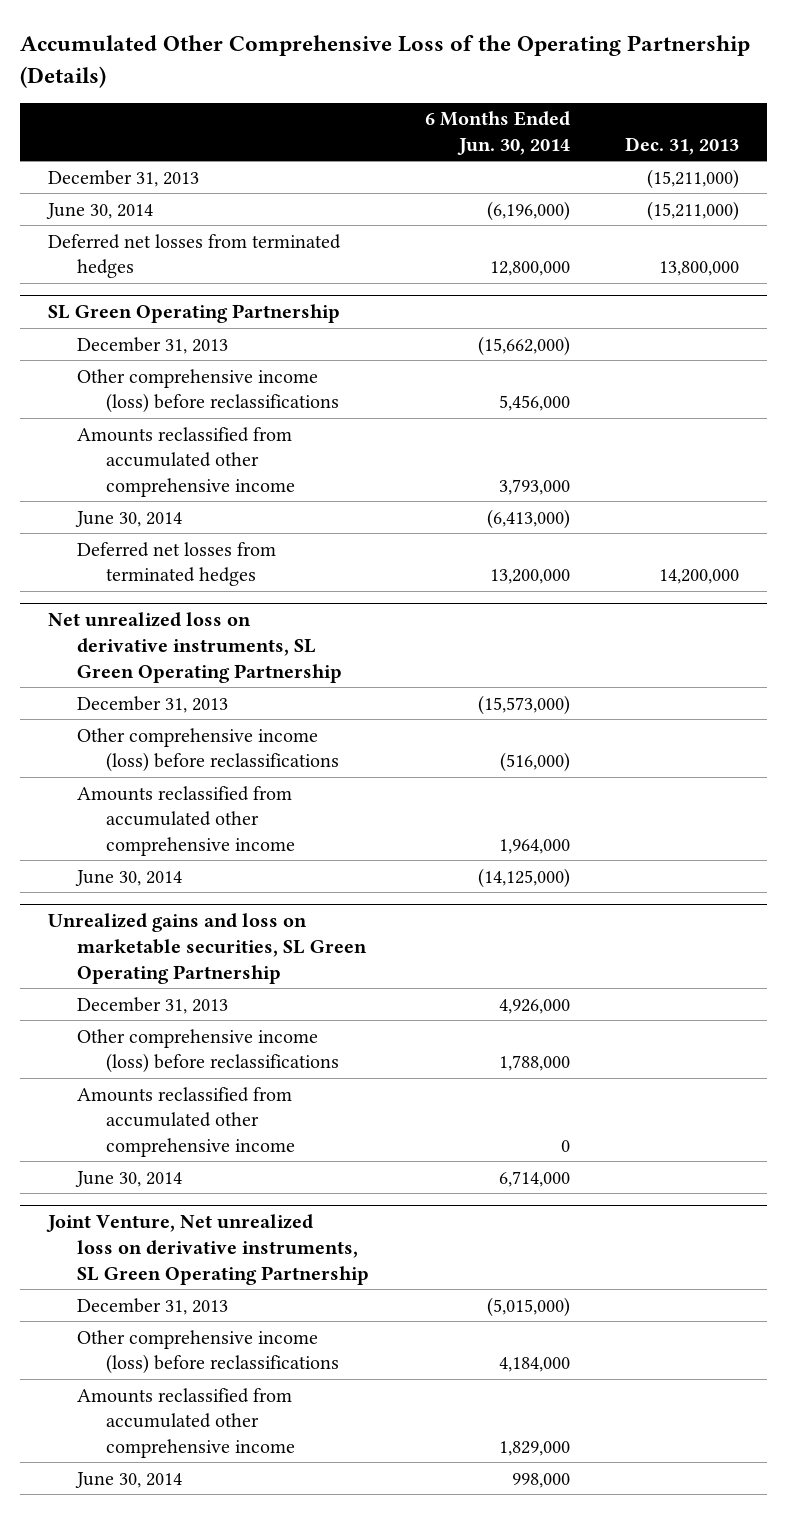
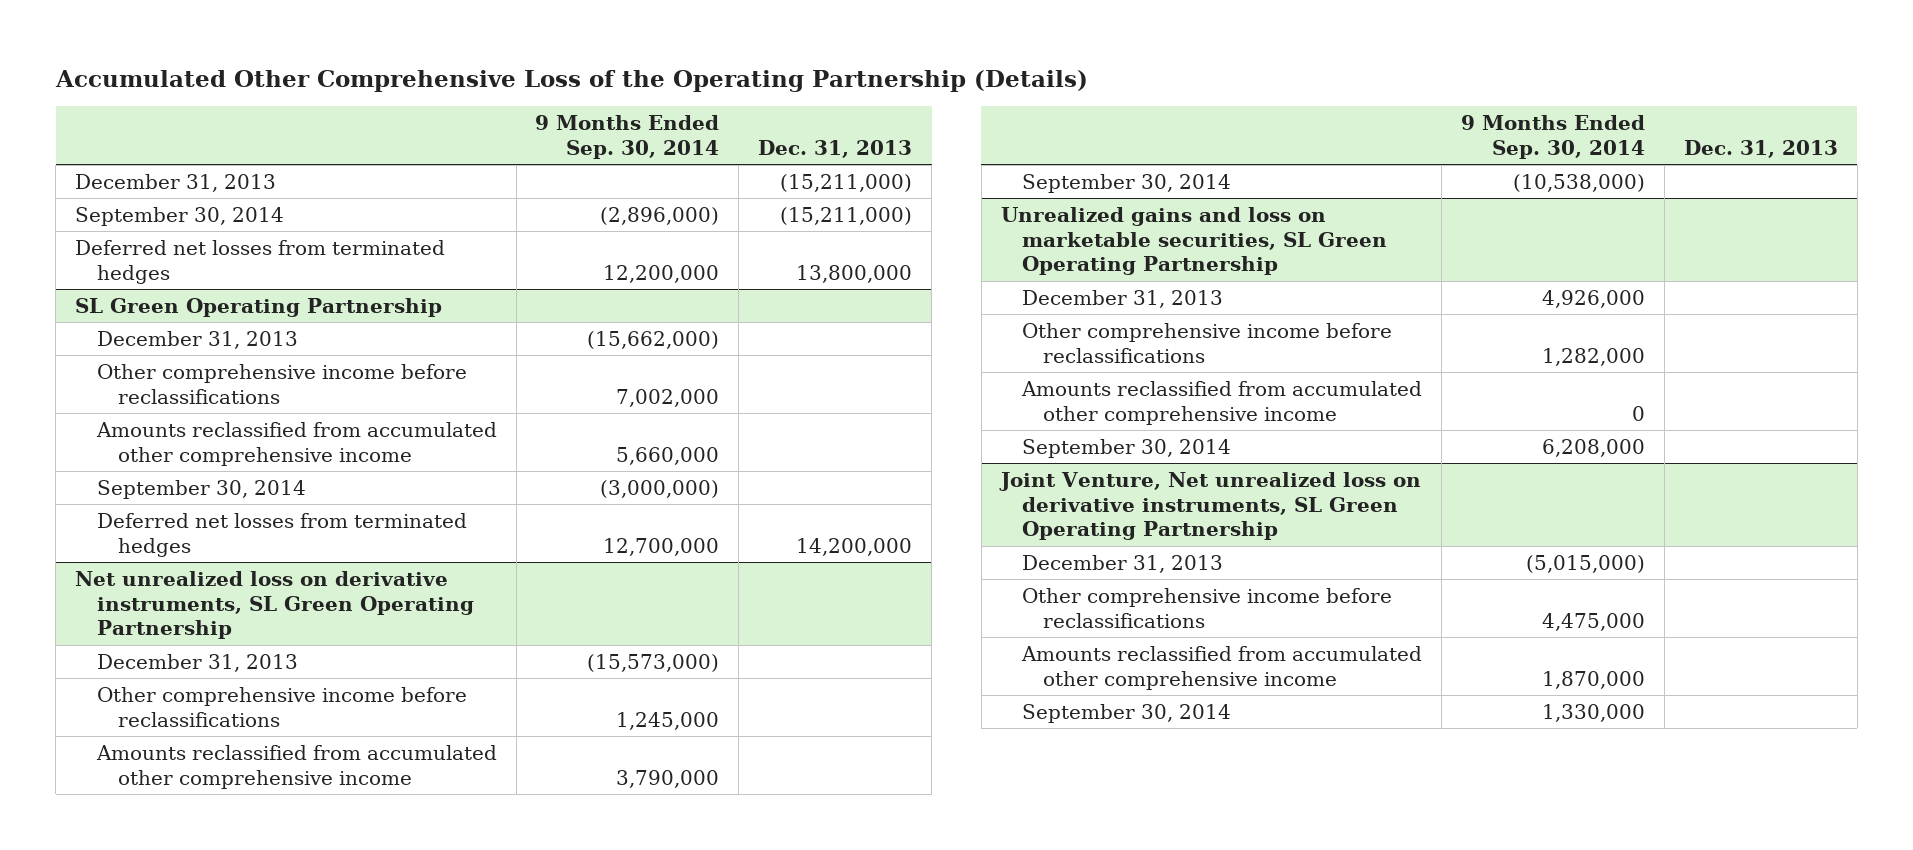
- | 6 Months Ended Jun. 30, 2014 | Dec. 31, 2013
+ | 9 Months Ended Sep. 30, 2014 | Dec. 31, 2013
- June 30, 2014 | (6,196,000) | (15,211,000)
+ September 30, 2014 | (2,896,000) | (15,211,000)
@ SL Green Operating Partnership
- Other comprehensive income (loss) before reclassifications | 5,456,000 |
+ Other comprehensive income before reclassifications | 7,002,000 |
- June 30, 2014 | (6,413,000) |
+ September 30, 2014 | (3,000,000) |
@ Net unrealized loss on derivative instruments, SL Green Operating Partnership
- Other comprehensive income (loss) before reclassifications | (516,000) |
+ Other comprehensive income before reclassifications | 1,245,000 |
- June 30, 2014 | (14,125,000) |
+ September 30, 2014 | (10,538,000) |
@ Unrealized gains and loss on marketable securities, SL Green Operating Partnership
- Other comprehensive income (loss) before reclassifications | 1,788,000 |
+ Other comprehensive income before reclassifications | 1,282,000 |
- June 30, 2014 | 6,714,000 |
+ September 30, 2014 | 6,208,000 |
@ Joint Venture, Net unrealized loss on derivative instruments, SL Green Operating Partnership
- Other comprehensive income (loss) before reclassifications | 4,184,000 |
+ Other comprehensive income before reclassifications | 4,475,000 |
- June 30, 2014 | 998,000 |
+ September 30, 2014 | 1,330,000 |

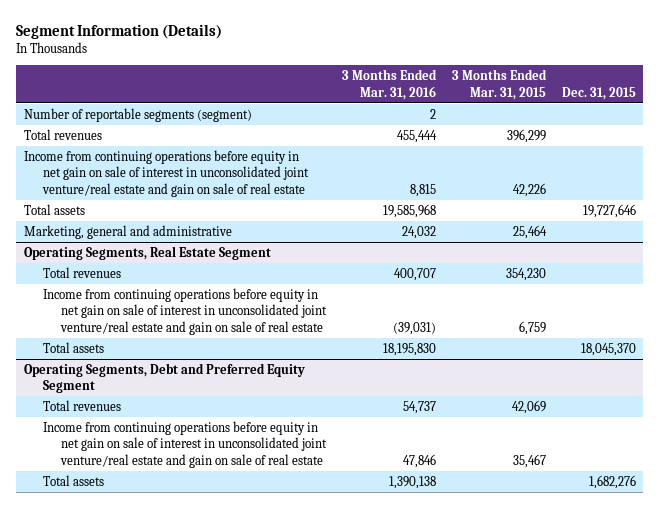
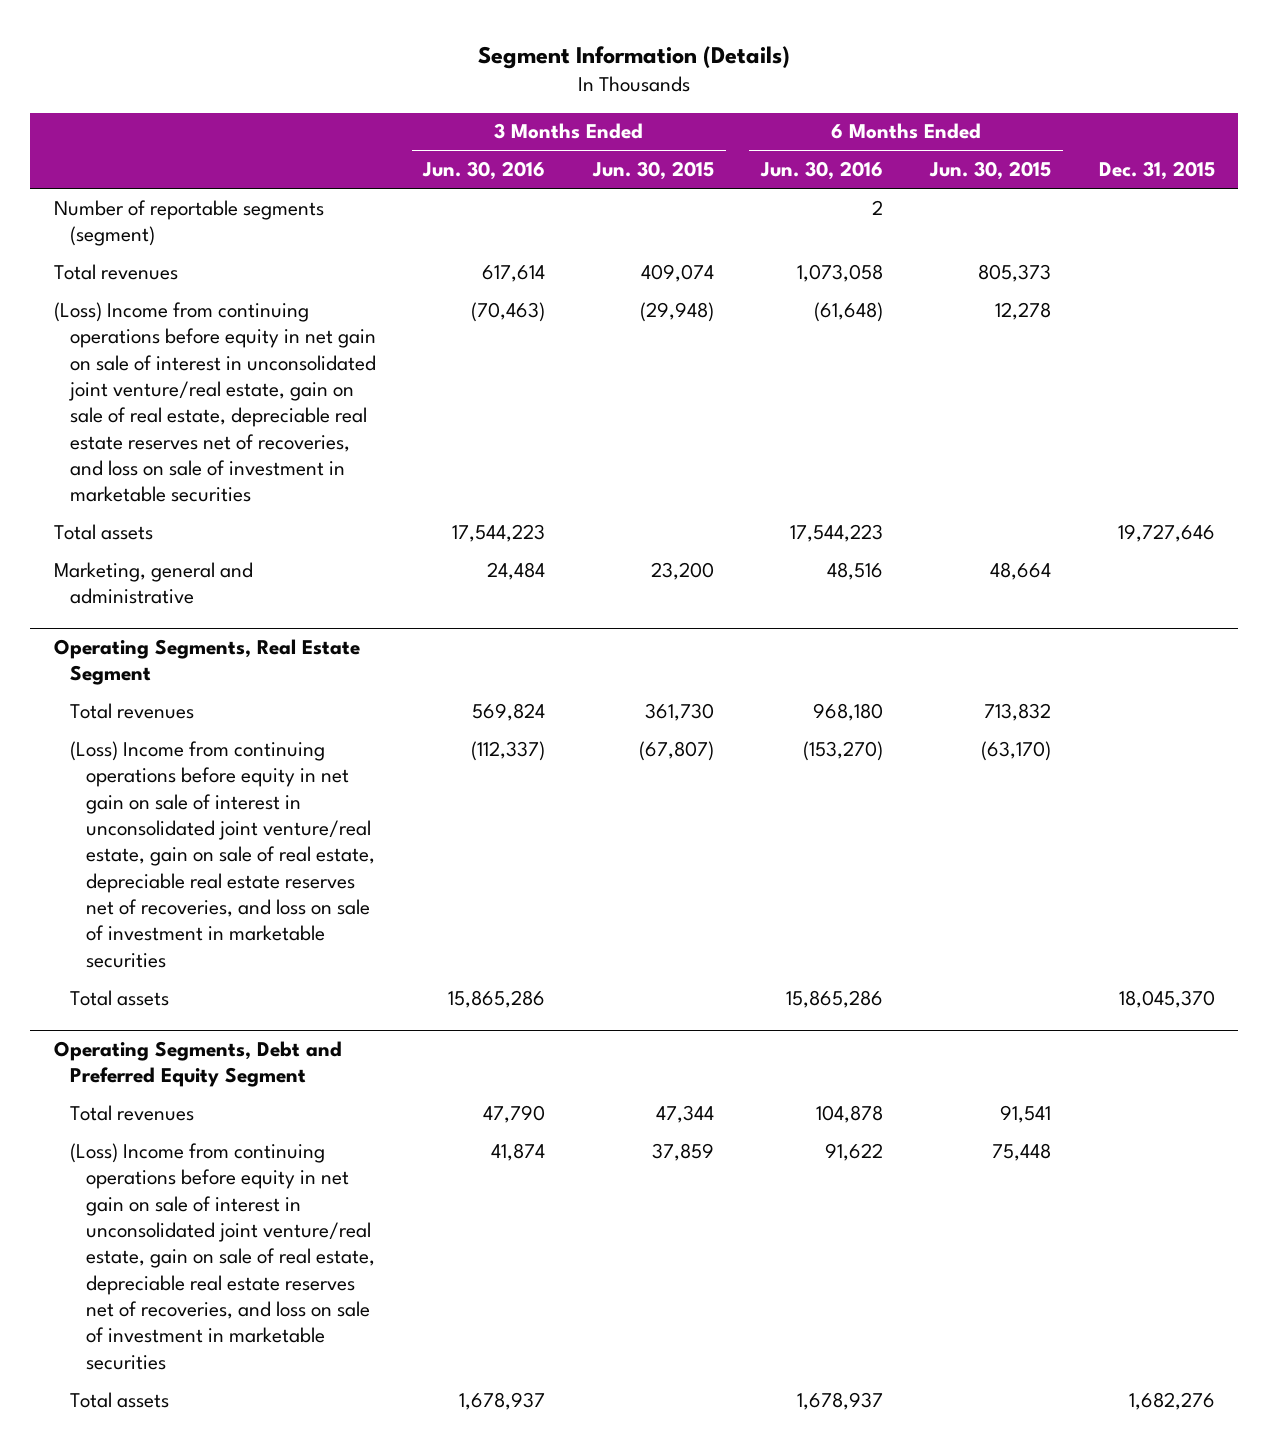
- | 3 Months Ended Mar. 31, 2016 | 3 Months Ended Mar. 31, 2015 | Dec. 31, 2015
+ | 3 Months Ended Jun. 30, 2016 | 3 Months Ended Jun. 30, 2015 | 6 Months Ended Jun. 30, 2016 | 6 Months Ended Jun. 30, 2015 | Dec. 31, 2015
- Income from continuing operations before equity in net gain on sale of interest in unconsolidated joint venture/real estate and gain on sale of real estate | 8,815 | 42,226 |
+ (Loss) Income from continuing operations before equity in net gain on sale of interest in unconsolidated joint venture/real estate, gain on sale of real estate, depreciable real estate reserves net of recoveries, and loss on sale of investment in marketable securities | (70,463) | (29,948) | (61,648) | 12,278 |
@ Operating Segments, Real Estate Segment
- Income from continuing operations before equity in net gain on sale of interest in unconsolidated joint venture/real estate and gain on sale of real estate | (39,031) | 6,759 |
+ (Loss) Income from continuing operations before equity in net gain on sale of interest in unconsolidated joint venture/real estate, gain on sale of real estate, depreciable real estate reserves net of recoveries, and loss on sale of investment in marketable securities | (112,337) | (67,807) | (153,270) | (63,170) |
@ Operating Segments, Debt and Preferred Equity Segment
- Income from continuing operations before equity in net gain on sale of interest in unconsolidated joint venture/real estate and gain on sale of real estate | 47,846 | 35,467 |
+ (Loss) Income from continuing operations before equity in net gain on sale of interest in unconsolidated joint venture/real estate, gain on sale of real estate, depreciable real estate reserves net of recoveries, and loss on sale of investment in marketable securities | 41,874 | 37,859 | 91,622 | 75,448 |

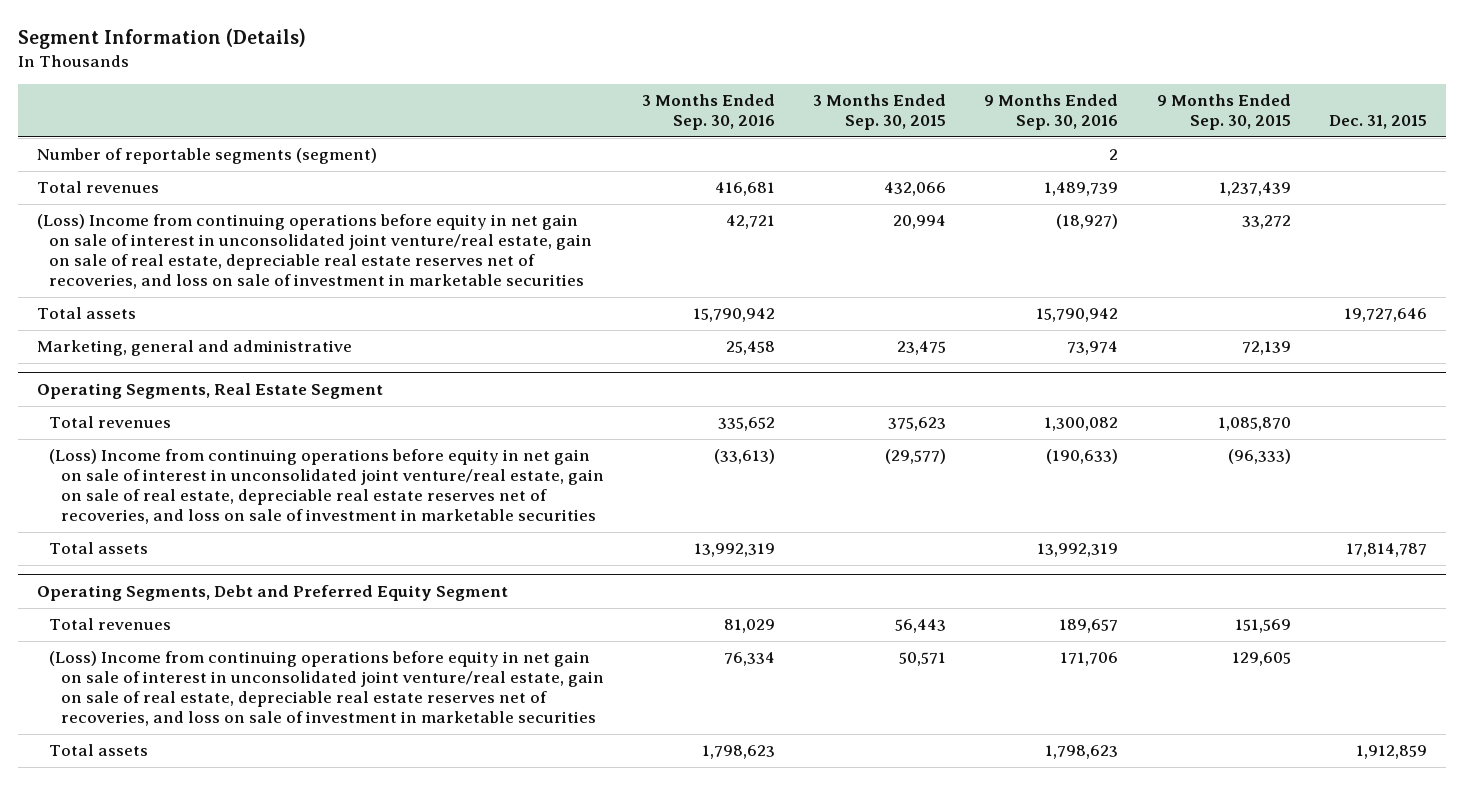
- | 3 Months Ended Jun. 30, 2016 | 3 Months Ended Jun. 30, 2015 | 6 Months Ended Jun. 30, 2016 | 6 Months Ended Jun. 30, 2015 | Dec. 31, 2015
+ | 3 Months Ended Sep. 30, 2016 | 3 Months Ended Sep. 30, 2015 | 9 Months Ended Sep. 30, 2016 | 9 Months Ended Sep. 30, 2015 | Dec. 31, 2015
@ Operating Segments, Real Estate Segment
- Total assets | 15,865,286 | | 15,865,286 | | 18,045,370
+ Total assets | 13,992,319 | | 13,992,319 | | 17,814,787
@ Operating Segments, Debt and Preferred Equity Segment
- Total assets | 1,678,937 | | 1,678,937 | | 1,682,276
+ Total assets | 1,798,623 | | 1,798,623 | | 1,912,859

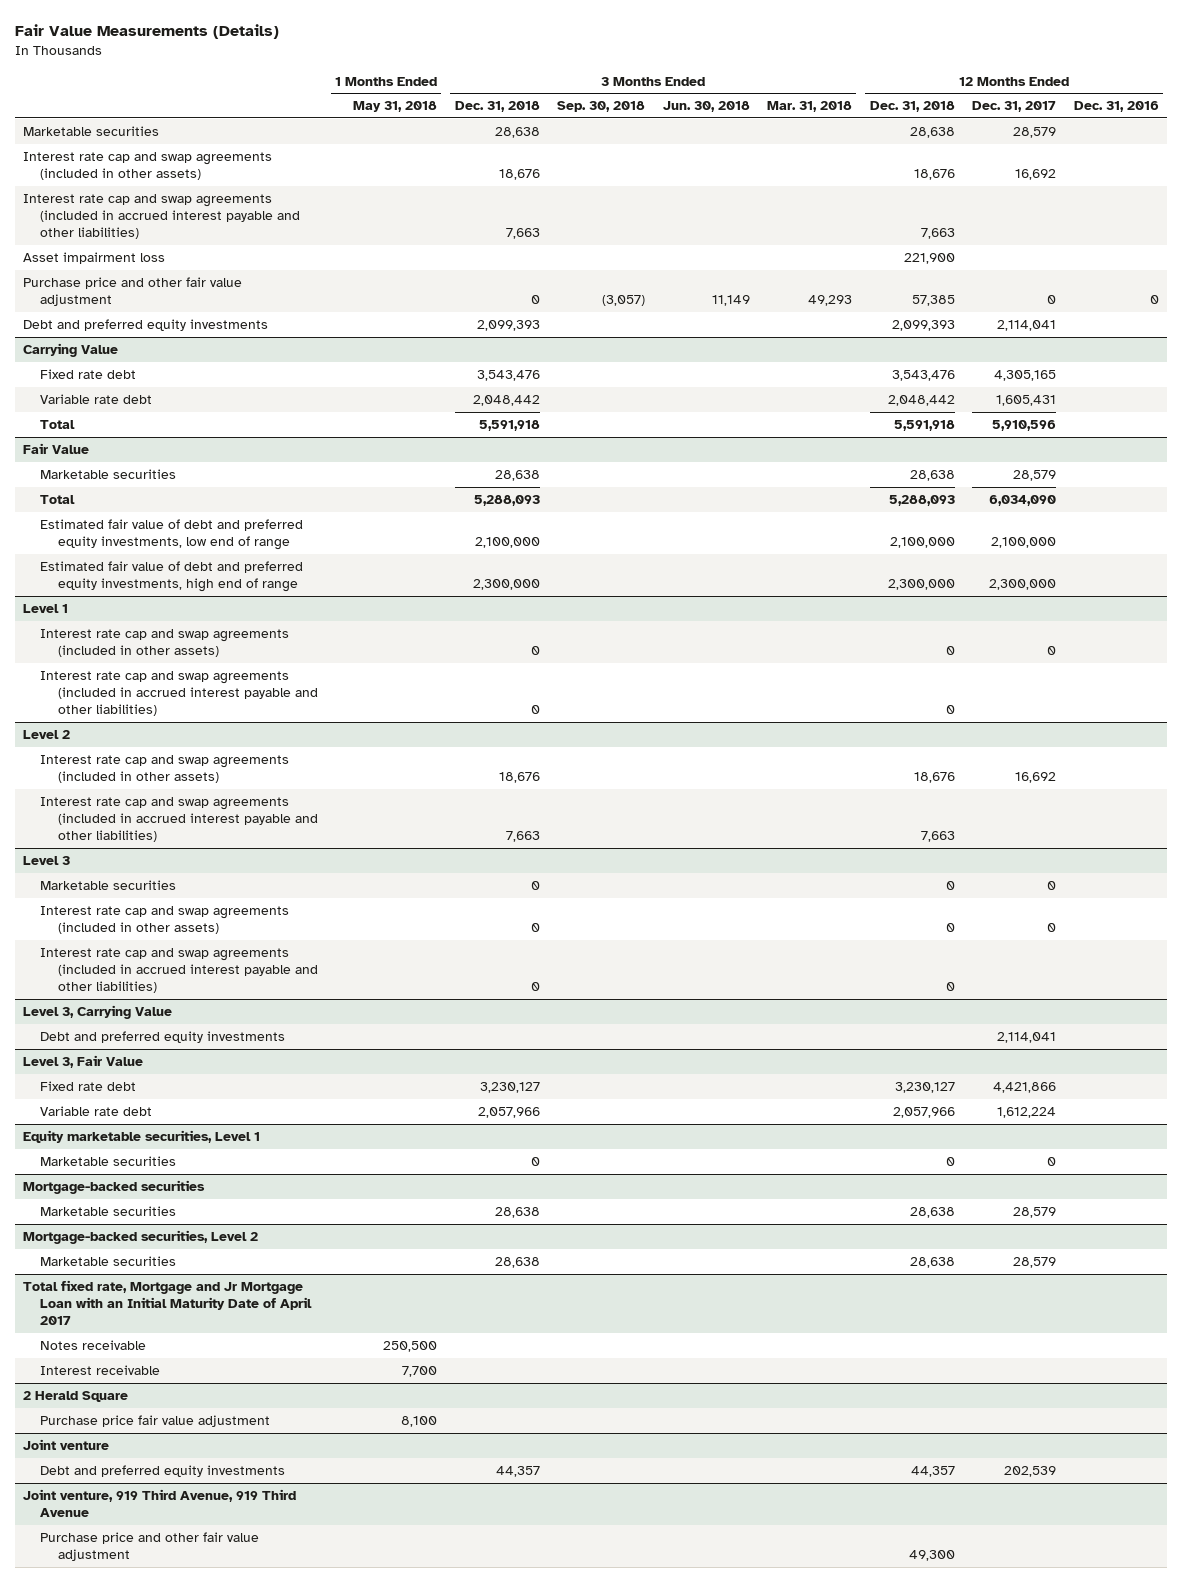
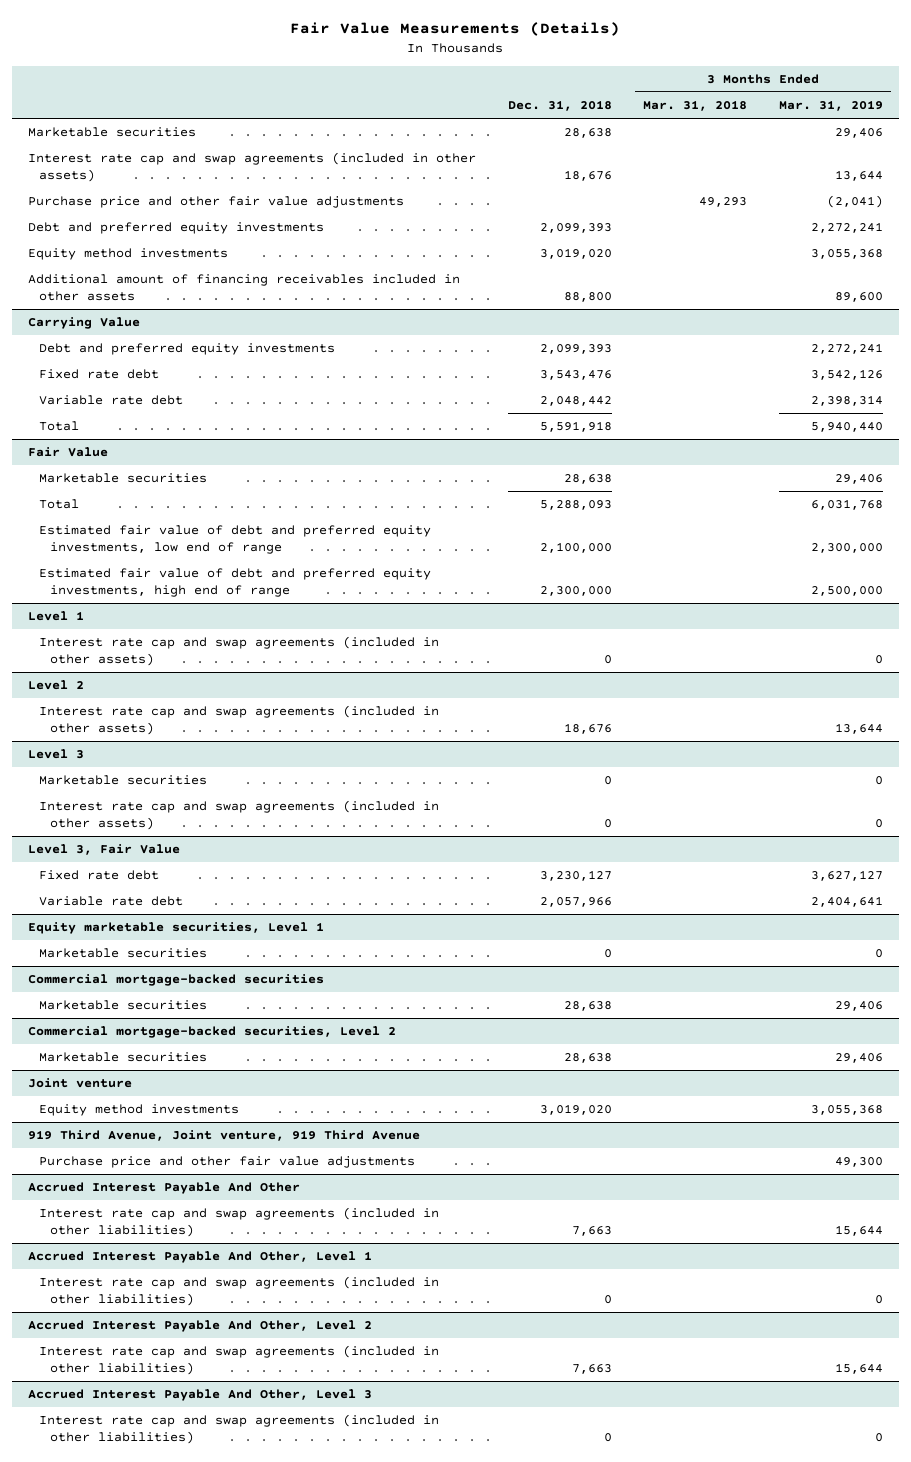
- | 1 Months Ended May 31, 2018 | 3 Months Ended Dec. 31, 2018 | 3 Months Ended Sep. 30, 2018 | 3 Months Ended Jun. 30, 2018 | 3 Months Ended Mar. 31, 2018 | 12 Months Ended Dec. 31, 2018 | 12 Months Ended Dec. 31, 2017 | 12 Months Ended Dec. 31, 2016
+ | Dec. 31, 2018 | 3 Months Ended Mar. 31, 2018 | 3 Months Ended Mar. 31, 2019
- Interest rate cap and swap agreements (included in accrued interest payable and other liabilities) | | 7,663 | | | | 7,663 | |
- Asset impairment loss | | | | | | 221,900 | |
- Purchase price and other fair value adjustment | | 0 | (3,057) | 11,149 | 49,293 | 57,385 | 0 | 0
+ Purchase price and other fair value adjustments | | 49,293 | (2,041)
+ Equity method investments | 3,019,020 | | 3,055,368
+ Additional amount of financing receivables included in other assets | 88,800 | | 89,600
@ Carrying Value
+ Debt and preferred equity investments | 2,099,393 | | 2,272,241
@ Level 1
- Interest rate cap and swap agreements (included in accrued interest payable and other liabilities) | | 0 | | | | 0 | |
@ Level 2
- Interest rate cap and swap agreements (included in accrued interest payable and other liabilities) | | 7,663 | | | | 7,663 | |
@ Level 3
- Interest rate cap and swap agreements (included in accrued interest payable and other liabilities) | | 0 | | | | 0 | |
- Level 3, Carrying Value
- Debt and preferred equity investments | | | | | | | 2,114,041 |
- Mortgage-backed securities
+ Commercial mortgage-backed securities
- Mortgage-backed securities, Level 2
+ Commercial mortgage-backed securities, Level 2
- Total fixed rate, Mortgage and Jr Mortgage Loan with an Initial Maturity Date of April 2017
- Notes receivable | 250,500 | | | | | | |
- Interest receivable | 7,700 | | | | | | |
- 2 Herald Square
- Purchase price fair value adjustment | 8,100 | | | | | | |
@ Joint venture
- Debt and preferred equity investments | | 44,357 | | | | 44,357 | 202,539 |
- Joint venture, 919 Third Avenue, 919 Third Avenue
- Purchase price and other fair value adjustment | | | | | | 49,300 | |
@ Joint venture
+ Equity method investments | 3,019,020 | | 3,055,368
+ 919 Third Avenue, Joint venture, 919 Third Avenue
+ Purchase price and other fair value adjustments | | | 49,300
+ Accrued Interest Payable And Other
+ Interest rate cap and swap agreements (included in other liabilities) | 7,663 | | 15,644
+ Accrued Interest Payable And Other, Level 1
+ Interest rate cap and swap agreements (included in other liabilities) | 0 | | 0
+ Accrued Interest Payable And Other, Level 2
+ Interest rate cap and swap agreements (included in other liabilities) | 7,663 | | 15,644
+ Accrued Interest Payable And Other, Level 3
+ Interest rate cap and swap agreements (included in other liabilities) | 0 | | 0

